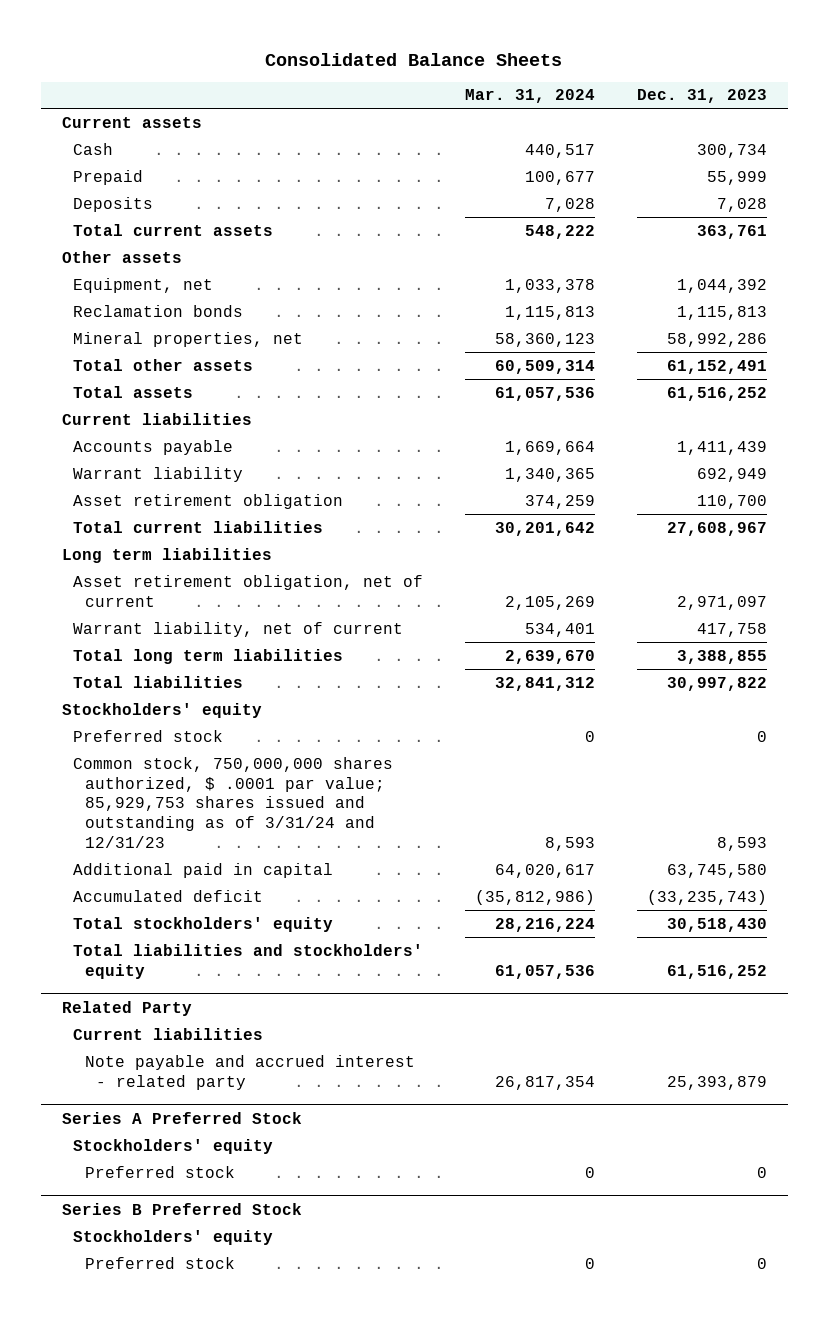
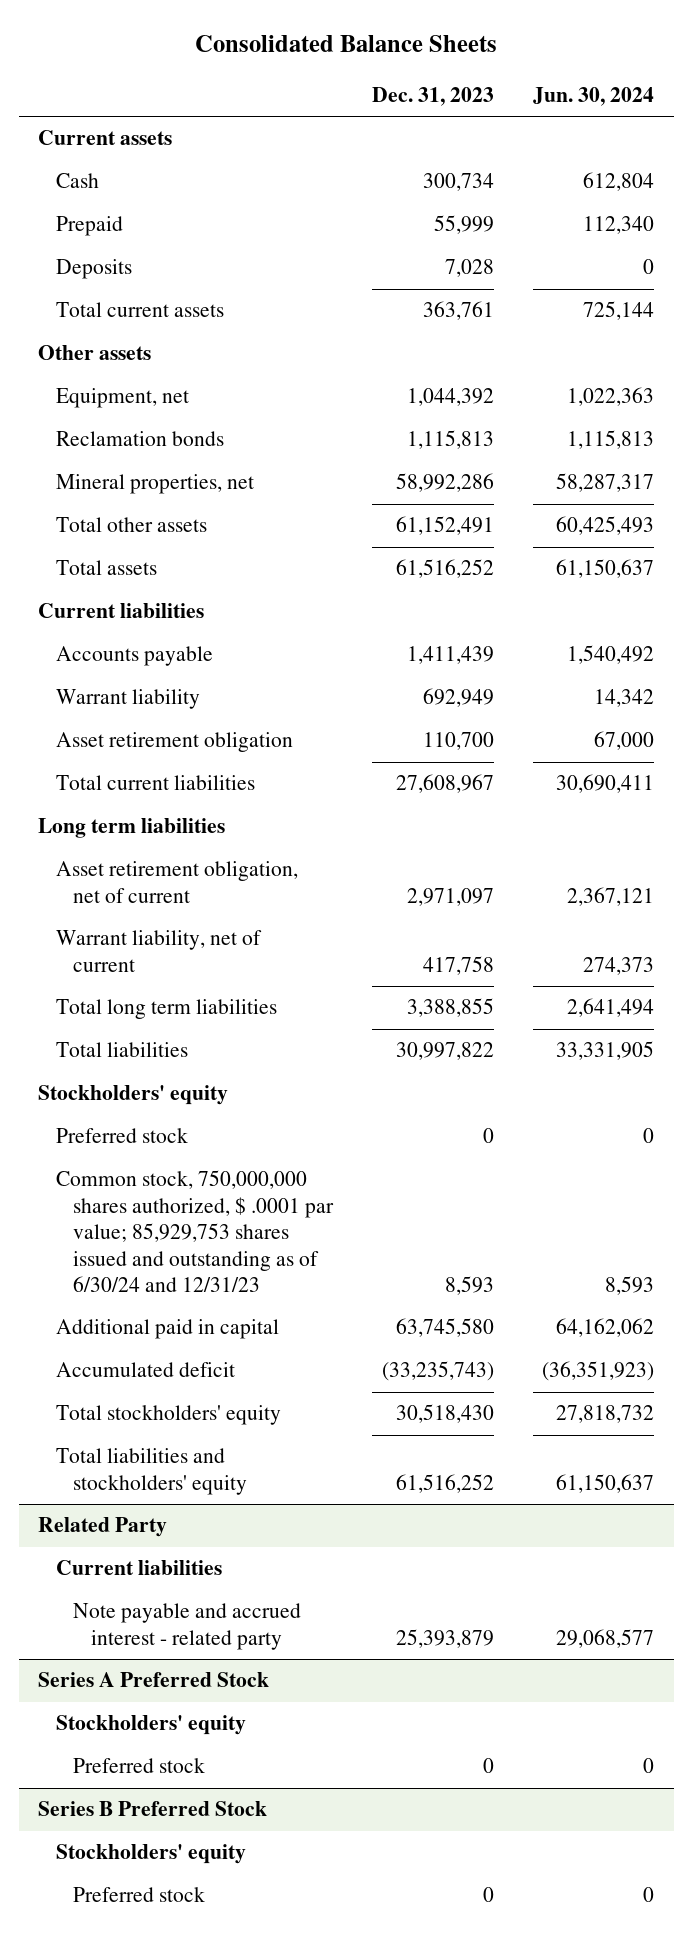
- | Mar. 31, 2024 | Dec. 31, 2023
+ | Dec. 31, 2023 | Jun. 30, 2024
- Common stock, 750,000,000 shares authorized, $ .0001 par value; 85,929,753 shares issued and outstanding as of 3/31/24 and 12/31/23 | 8,593 | 8,593
+ Common stock, 750,000,000 shares authorized, $ .0001 par value; 85,929,753 shares issued and outstanding as of 6/30/24 and 12/31/23 | 8,593 | 8,593

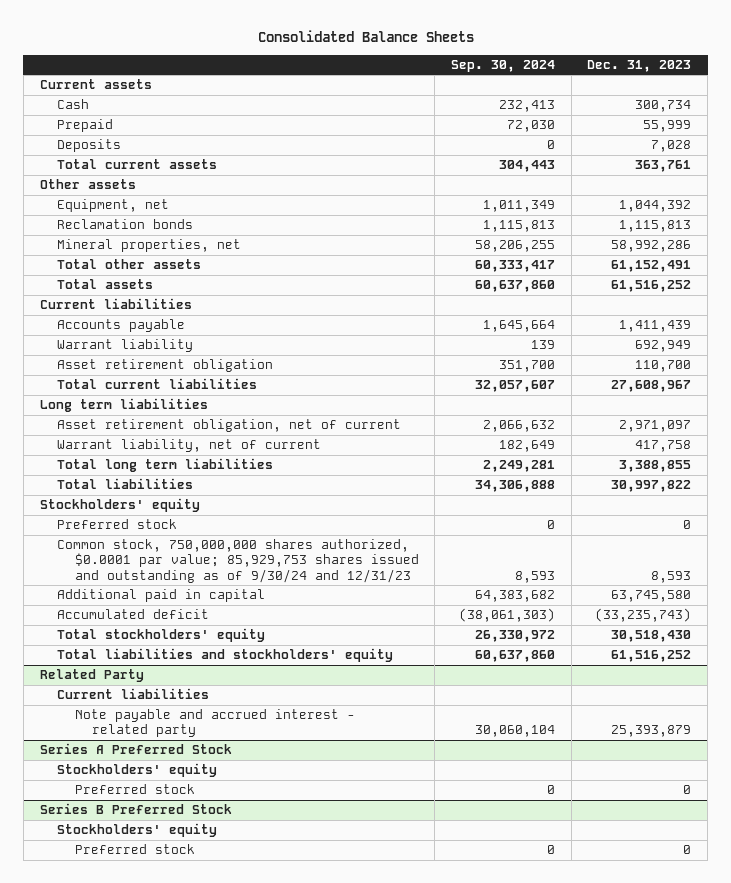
- | Dec. 31, 2023 | Jun. 30, 2024
+ | Sep. 30, 2024 | Dec. 31, 2023
- Common stock, 750,000,000 shares authorized, $ .0001 par value; 85,929,753 shares issued and outstanding as of 6/30/24 and 12/31/23 | 8,593 | 8,593
+ Common stock, 750,000,000 shares authorized, $0.0001 par value; 85,929,753 shares issued and outstanding as of 9/30/24 and 12/31/23 | 8,593 | 8,593

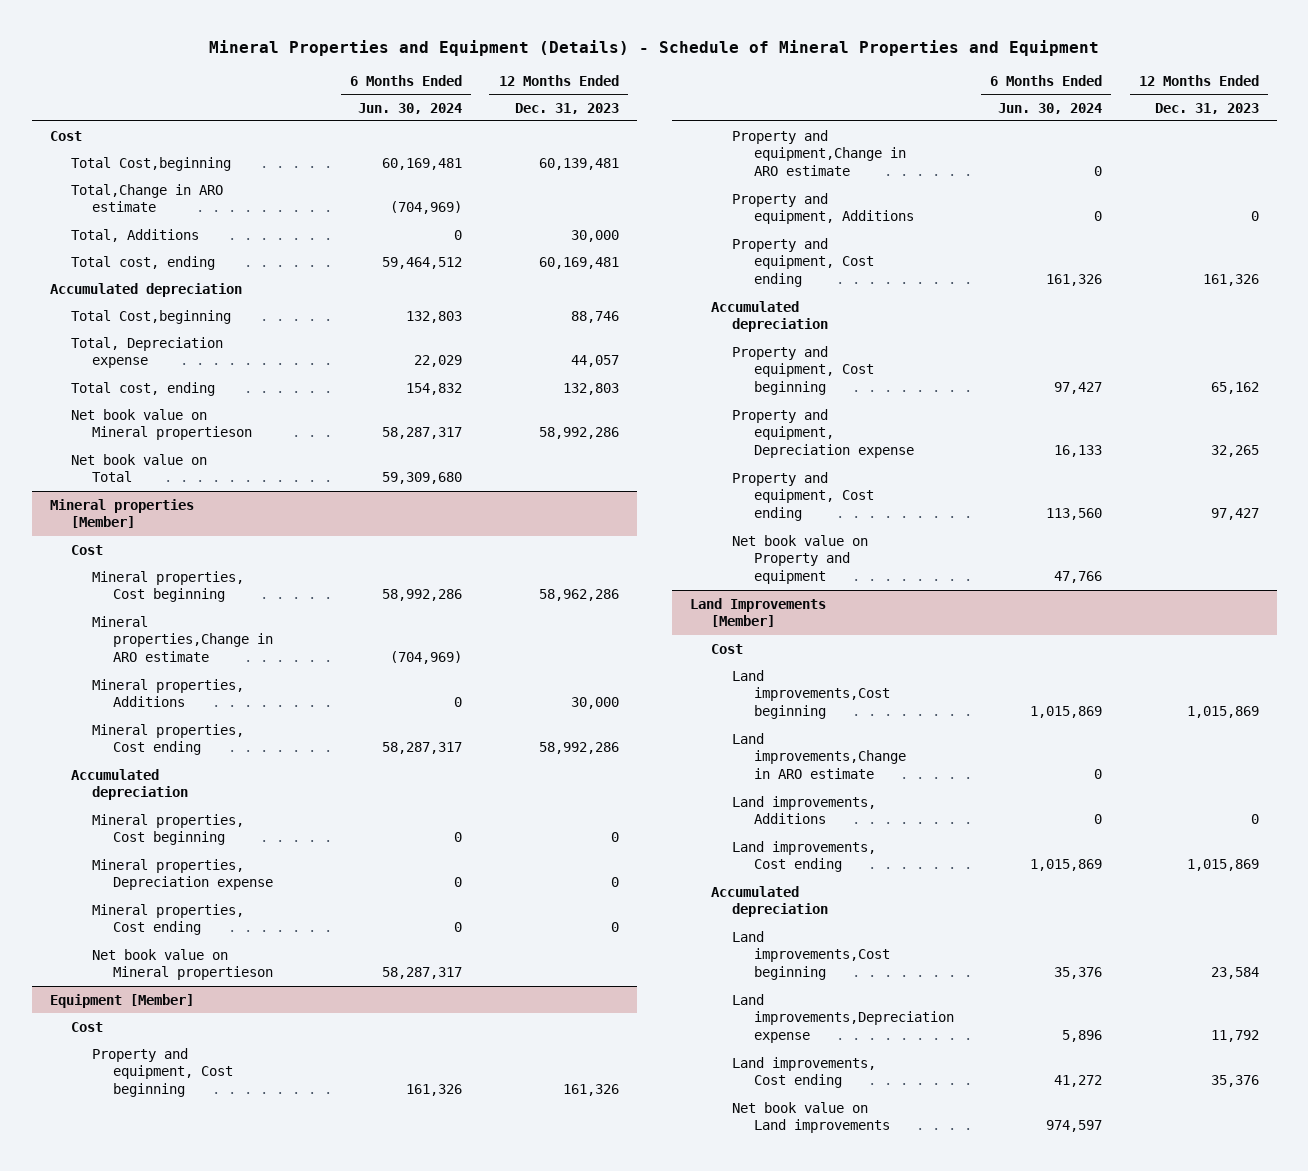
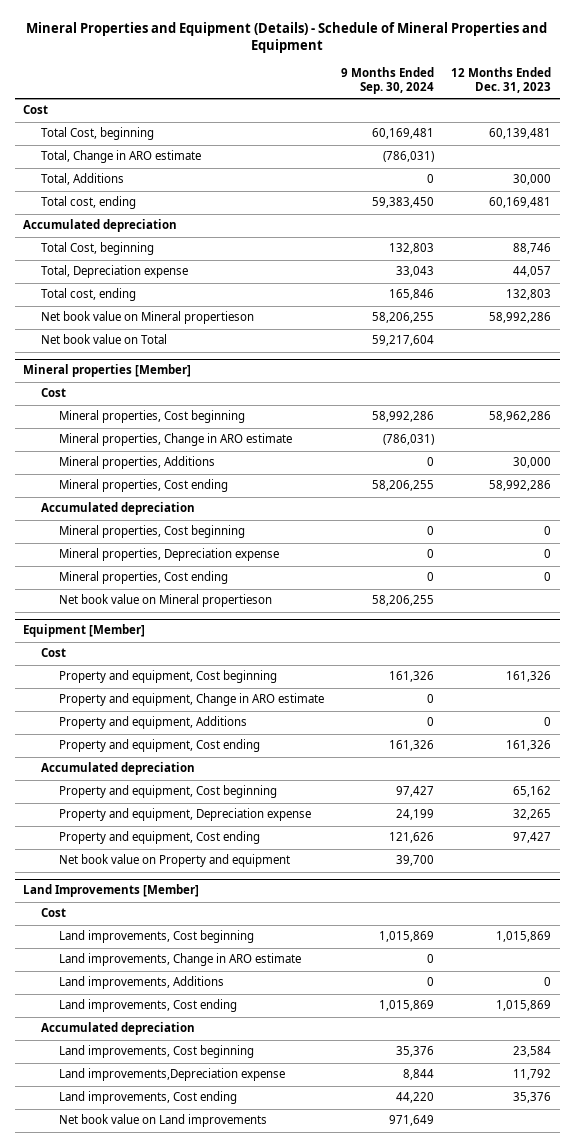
- | 6 Months Ended Jun. 30, 2024 | 12 Months Ended Dec. 31, 2023
+ | 9 Months Ended Sep. 30, 2024 | 12 Months Ended Dec. 31, 2023
- Total Cost,beginning | 60,169,481 | 60,139,481
- Total,Change in ARO estimate | (704,969) |
+ Total Cost, beginning | 60,169,481 | 60,139,481
+ Total, Change in ARO estimate | (786,031) |
- Total Cost,beginning | 132,803 | 88,746
+ Total Cost, beginning | 132,803 | 88,746
@ Mineral properties [Member]
- Mineral properties,Change in ARO estimate | (704,969) |
+ Mineral properties, Change in ARO estimate | (786,031) |
@ Equipment [Member]
- Property and equipment,Change in ARO estimate | 0 |
+ Property and equipment, Change in ARO estimate | 0 |
@ Land Improvements [Member]
- Land improvements,Cost beginning | 1,015,869 | 1,015,869
- Land improvements,Change in ARO estimate | 0 |
+ Land improvements, Cost beginning | 1,015,869 | 1,015,869
+ Land improvements, Change in ARO estimate | 0 |
- Land improvements,Cost beginning | 35,376 | 23,584
+ Land improvements, Cost beginning | 35,376 | 23,584

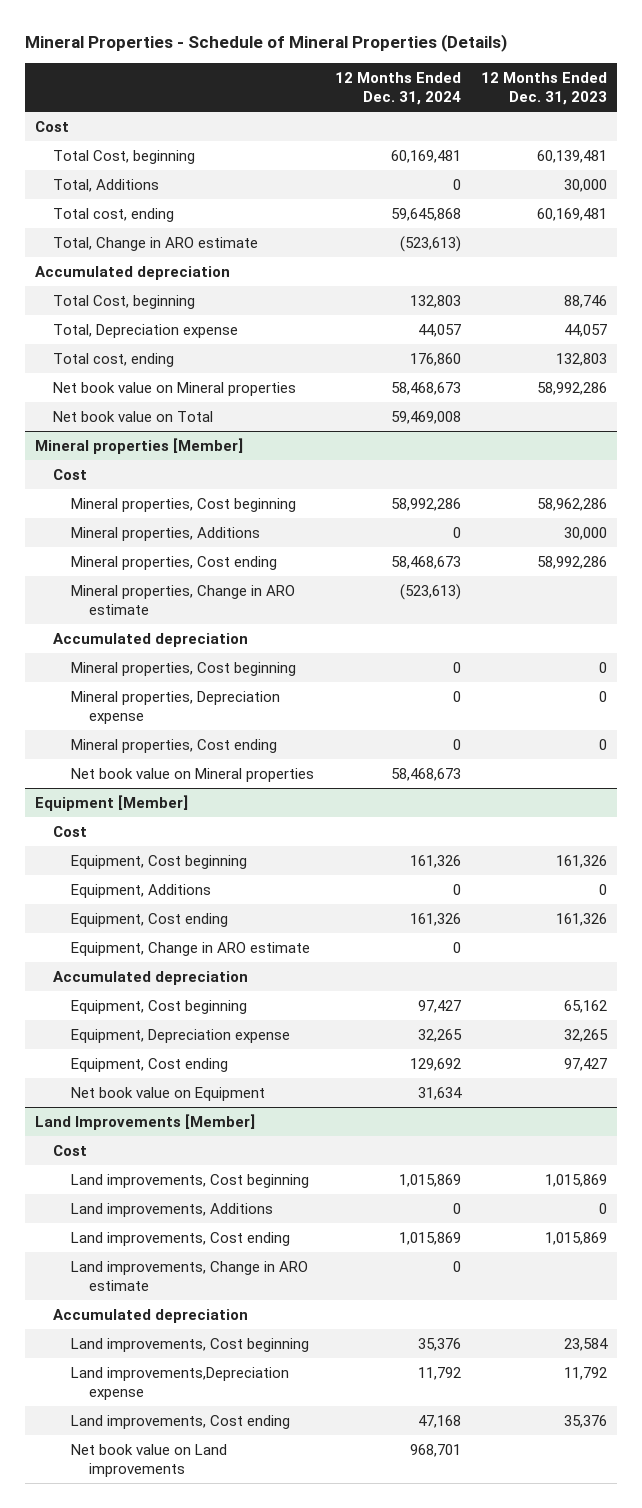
- Mineral Properties and Equipment (Details) - Schedule of Mineral Properties and Equipment
+ Mineral Properties - Schedule of Mineral Properties (Details)
- | 9 Months Ended Sep. 30, 2024 | 12 Months Ended Dec. 31, 2023
+ | 12 Months Ended Dec. 31, 2024 | 12 Months Ended Dec. 31, 2023
moved down: Total, Change in ARO estimate | (523,613) |
- Net book value on Mineral propertieson | 58,206,255 | 58,992,286
+ Net book value on Mineral properties | 58,468,673 | 58,992,286
@ Mineral properties [Member]
moved down: Mineral properties, Change in ARO estimate | (523,613) |
- Net book value on Mineral propertieson | 58,206,255 |
+ Net book value on Mineral properties | 58,468,673 |
@ Equipment [Member]
- Property and equipment, Cost beginning | 161,326 | 161,326
- Property and equipment, Change in ARO estimate | 0 |
- Property and equipment, Additions | 0 | 0
- Property and equipment, Cost ending | 161,326 | 161,326
+ Equipment, Cost beginning | 161,326 | 161,326
+ Equipment, Additions | 0 | 0
+ Equipment, Cost ending | 161,326 | 161,326
+ Equipment, Change in ARO estimate | 0 |
- Property and equipment, Cost beginning | 97,427 | 65,162
- Property and equipment, Depreciation expense | 24,199 | 32,265
- Property and equipment, Cost ending | 121,626 | 97,427
- Net book value on Property and equipment | 39,700 |
+ Equipment, Cost beginning | 97,427 | 65,162
+ Equipment, Depreciation expense | 32,265 | 32,265
+ Equipment, Cost ending | 129,692 | 97,427
+ Net book value on Equipment | 31,634 |
@ Land Improvements [Member]
moved down: Land improvements, Change in ARO estimate | 0 |

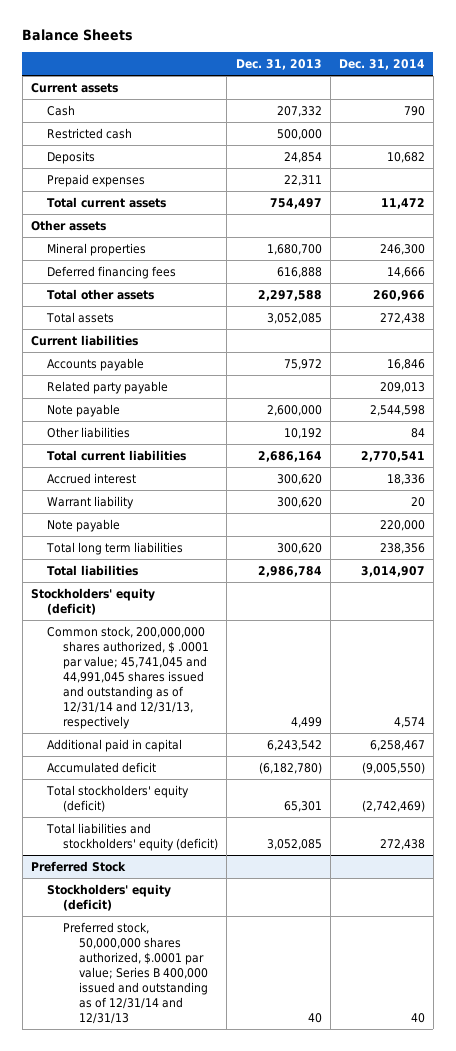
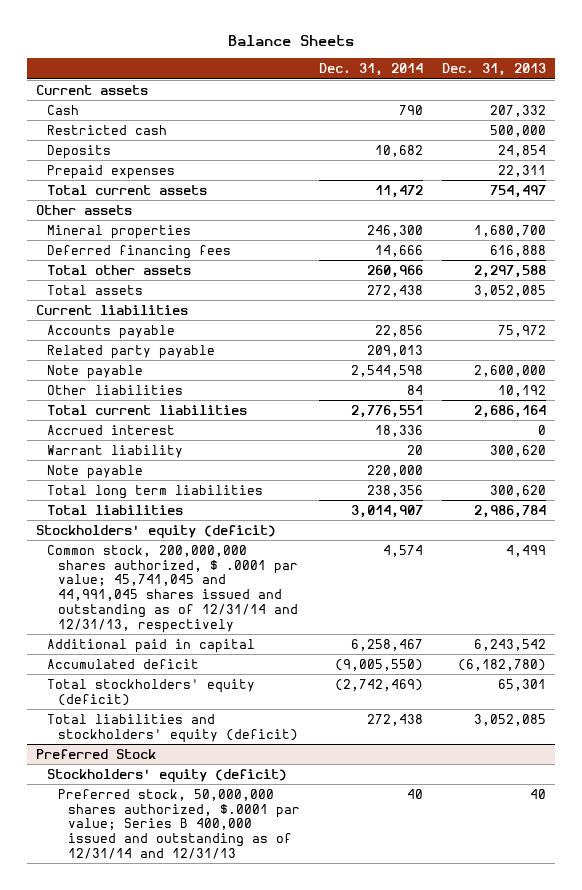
- | Dec. 31, 2013 | Dec. 31, 2014
+ | Dec. 31, 2014 | Dec. 31, 2013
- Accounts payable | 75,972 | 16,846
+ Accounts payable | 22,856 | 75,972
- Total current liabilities | 2,686,164 | 2,770,541
- Accrued interest | 300,620 | 18,336
+ Total current liabilities | 2,776,551 | 2,686,164
+ Accrued interest | 18,336 | 0

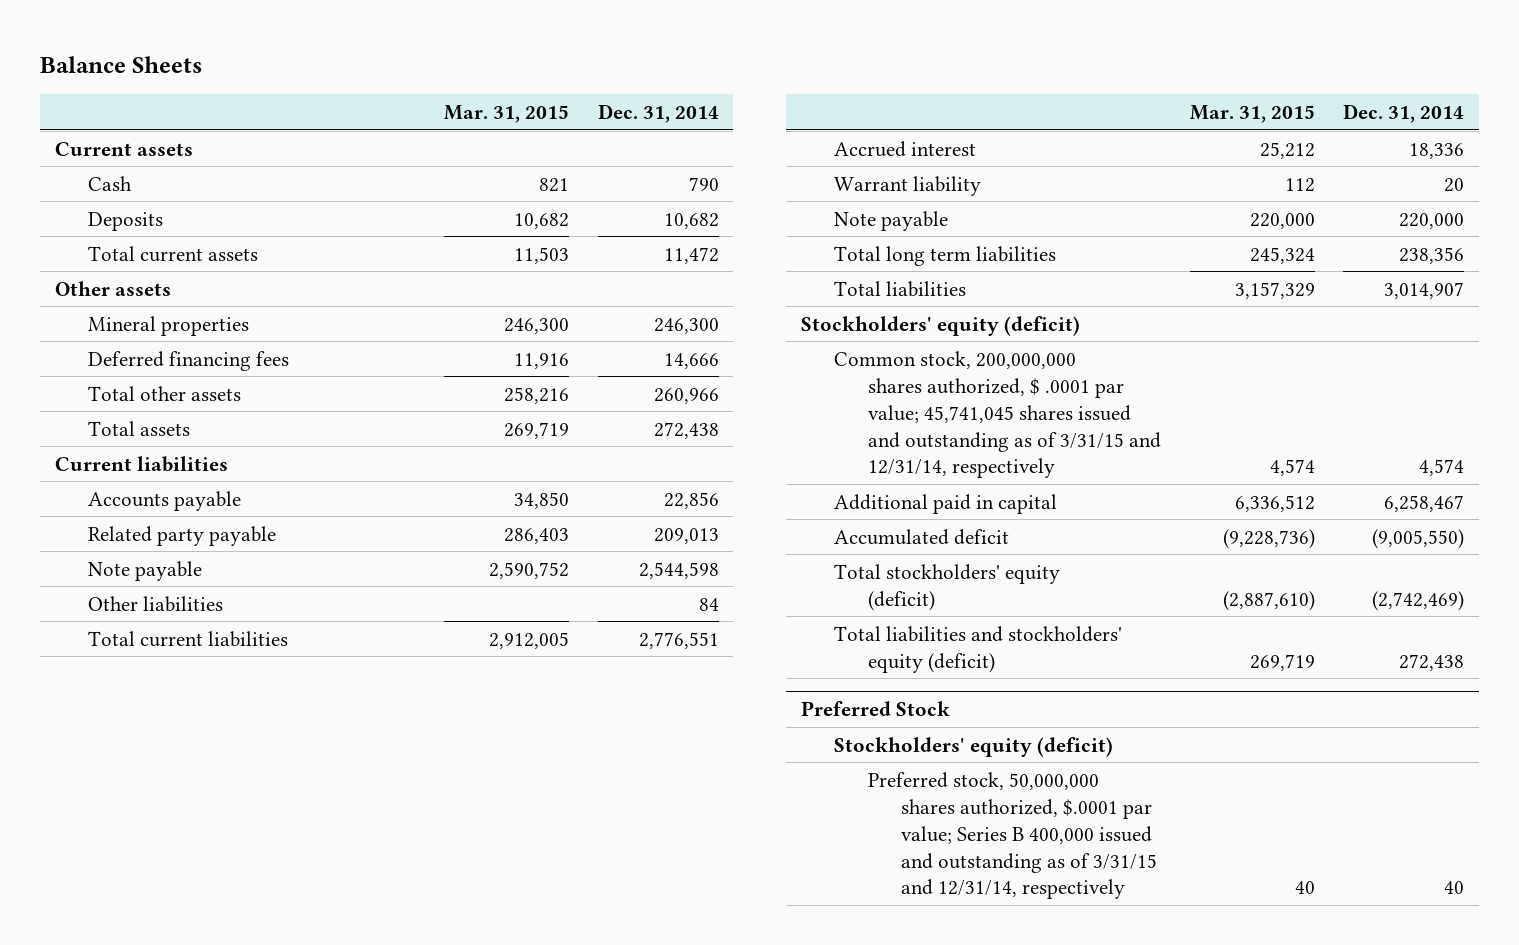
- | Dec. 31, 2014 | Dec. 31, 2013
+ | Mar. 31, 2015 | Dec. 31, 2014
- Restricted cash | | 500,000
- Prepaid expenses | | 22,311
- Common stock, 200,000,000 shares authorized, $ .0001 par value; 45,741,045 and 44,991,045 shares issued and outstanding as of 12/31/14 and 12/31/13, respectively | 4,574 | 4,499
+ Common stock, 200,000,000 shares authorized, $ .0001 par value; 45,741,045 shares issued and outstanding as of 3/31/15 and 12/31/14, respectively | 4,574 | 4,574
@ Preferred Stock
- Preferred stock, 50,000,000 shares authorized, $.0001 par value; Series B 400,000 issued and outstanding as of 12/31/14 and 12/31/13 | 40 | 40
+ Preferred stock, 50,000,000 shares authorized, $.0001 par value; Series B 400,000 issued and outstanding as of 3/31/15 and 12/31/14, respectively | 40 | 40

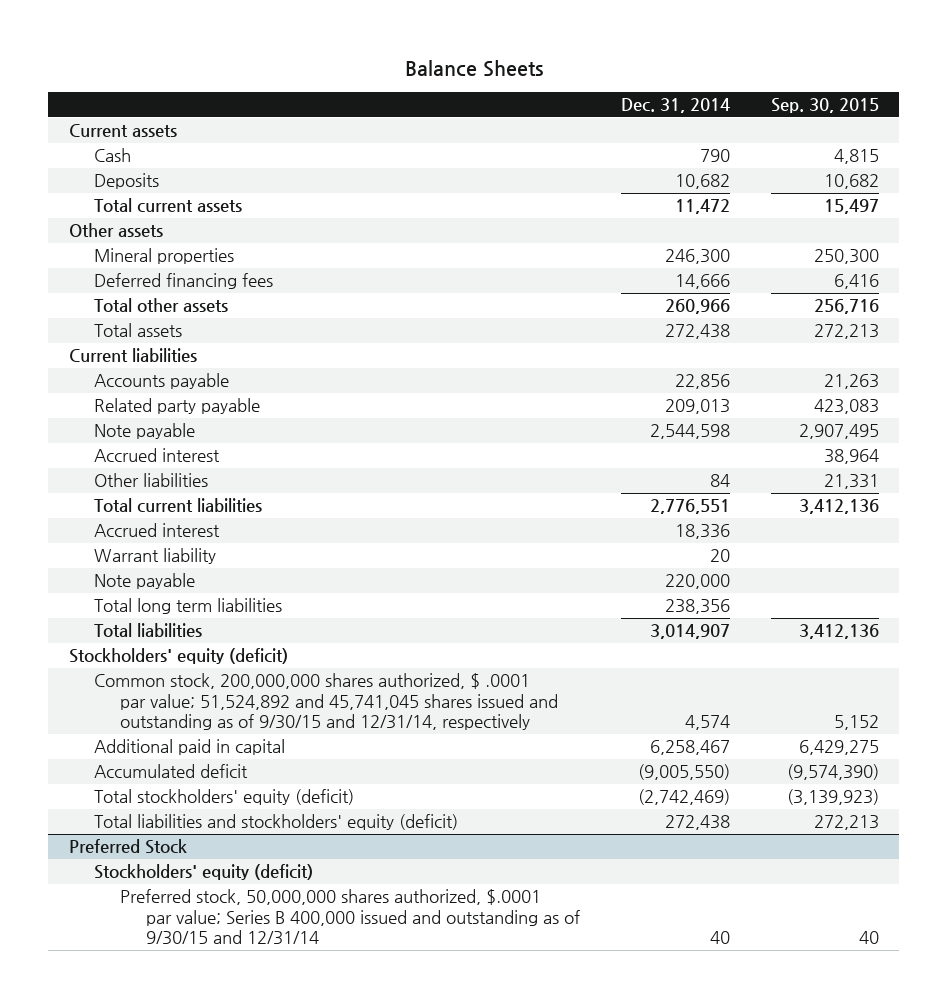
- | Mar. 31, 2015 | Dec. 31, 2014
+ | Dec. 31, 2014 | Sep. 30, 2015
+ Accrued interest | | 38,964
- Common stock, 200,000,000 shares authorized, $ .0001 par value; 45,741,045 shares issued and outstanding as of 3/31/15 and 12/31/14, respectively | 4,574 | 4,574
+ Common stock, 200,000,000 shares authorized, $ .0001 par value; 51,524,892 and 45,741,045 shares issued and outstanding as of 9/30/15 and 12/31/14, respectively | 4,574 | 5,152
@ Preferred Stock
- Preferred stock, 50,000,000 shares authorized, $.0001 par value; Series B 400,000 issued and outstanding as of 3/31/15 and 12/31/14, respectively | 40 | 40
+ Preferred stock, 50,000,000 shares authorized, $.0001 par value; Series B 400,000 issued and outstanding as of 9/30/15 and 12/31/14 | 40 | 40

